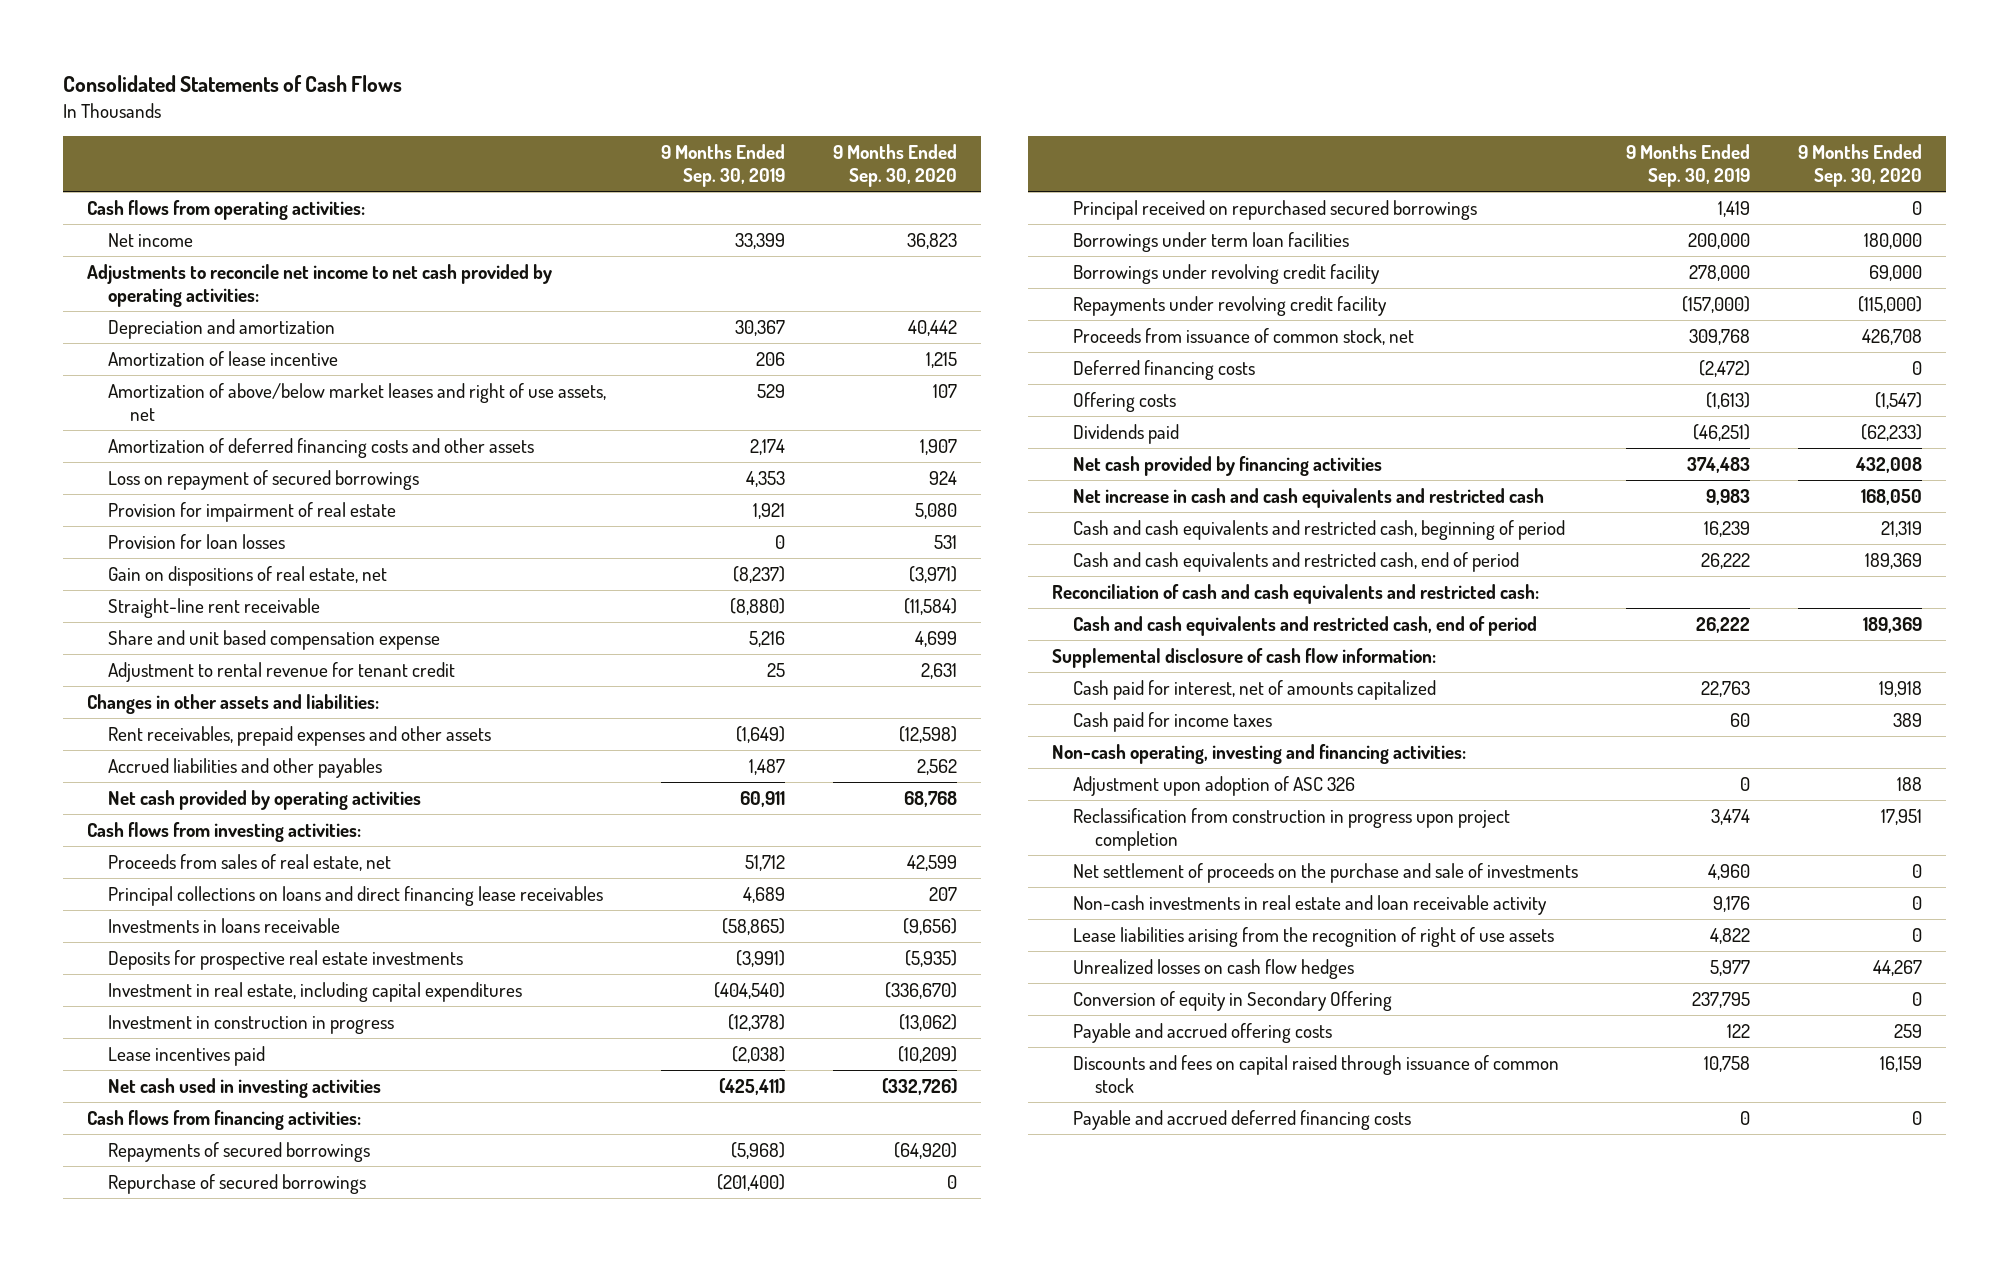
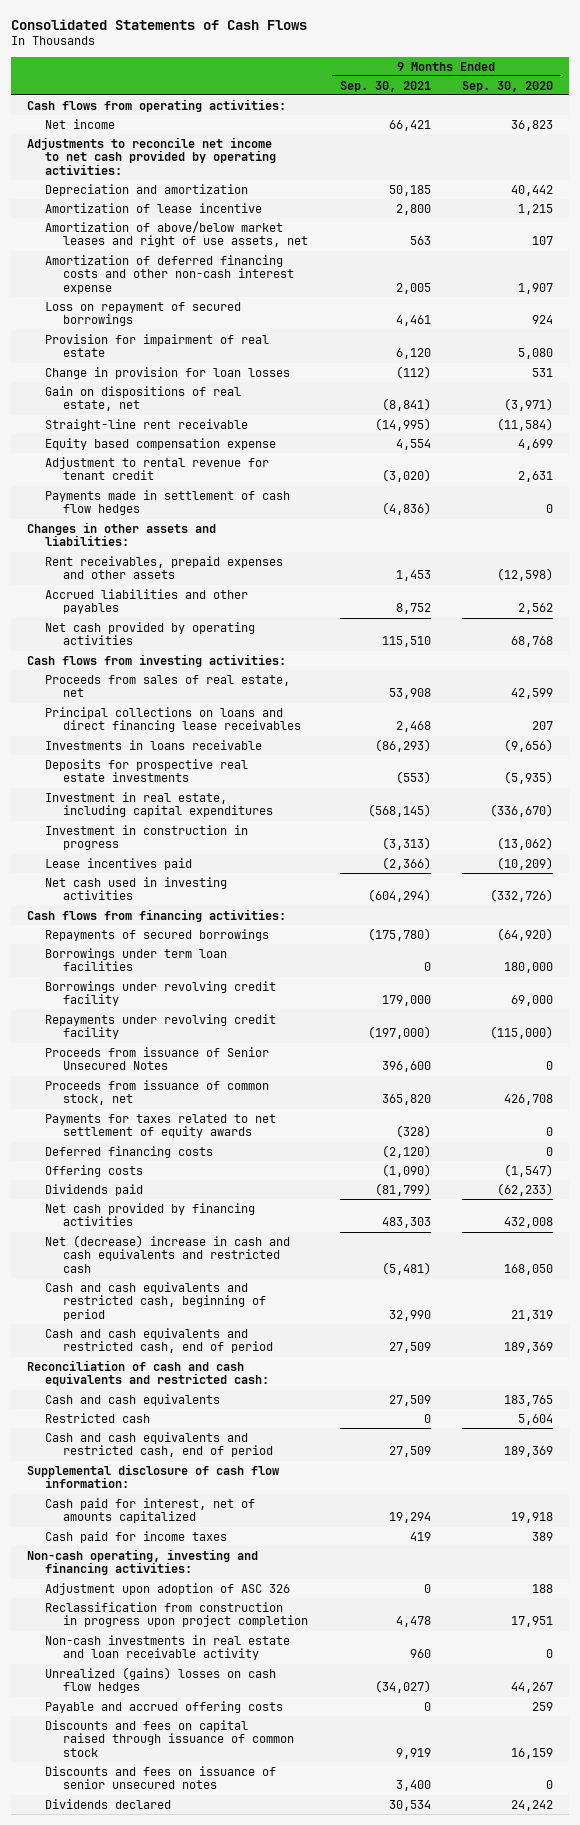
- | 9 Months Ended Sep. 30, 2019 | 9 Months Ended Sep. 30, 2020
+ | 9 Months Ended Sep. 30, 2021 | 9 Months Ended Sep. 30, 2020
- Amortization of deferred financing costs and other assets | 2,174 | 1,907
+ Amortization of deferred financing costs and other non-cash interest expense | 2,005 | 1,907
- Provision for loan losses | 0 | 531
+ Change in provision for loan losses | (112) | 531
- Share and unit based compensation expense | 5,216 | 4,699
+ Equity based compensation expense | 4,554 | 4,699
+ Payments made in settlement of cash flow hedges | (4,836) | 0
- Repurchase of secured borrowings | (201,400) | 0
- Principal received on repurchased secured borrowings | 1,419 | 0
+ Proceeds from issuance of Senior Unsecured Notes | 396,600 | 0
+ Payments for taxes related to net settlement of equity awards | (328) | 0
- Net increase in cash and cash equivalents and restricted cash | 9,983 | 168,050
+ Net (decrease) increase in cash and cash equivalents and restricted cash | (5,481) | 168,050
+ Cash and cash equivalents | 27,509 | 183,765
+ Restricted cash | 0 | 5,604
- Net settlement of proceeds on the purchase and sale of investments | 4,960 | 0
- Lease liabilities arising from the recognition of right of use assets | 4,822 | 0
- Unrealized losses on cash flow hedges | 5,977 | 44,267
- Conversion of equity in Secondary Offering | 237,795 | 0
+ Unrealized (gains) losses on cash flow hedges | (34,027) | 44,267
- Payable and accrued deferred financing costs | 0 | 0
+ Discounts and fees on issuance of senior unsecured notes | 3,400 | 0
+ Dividends declared | 30,534 | 24,242

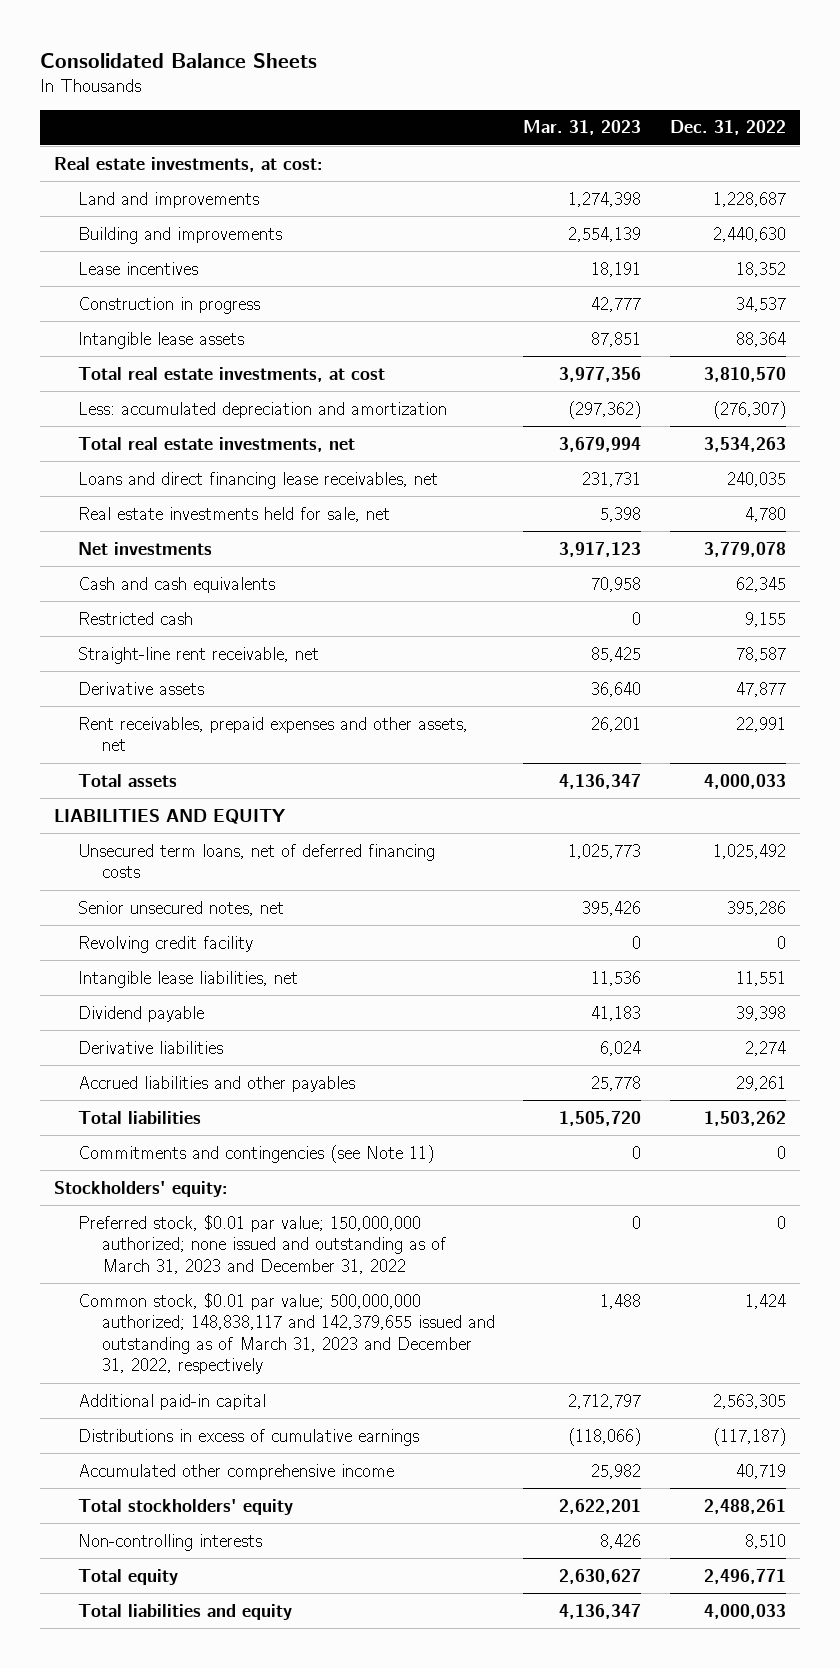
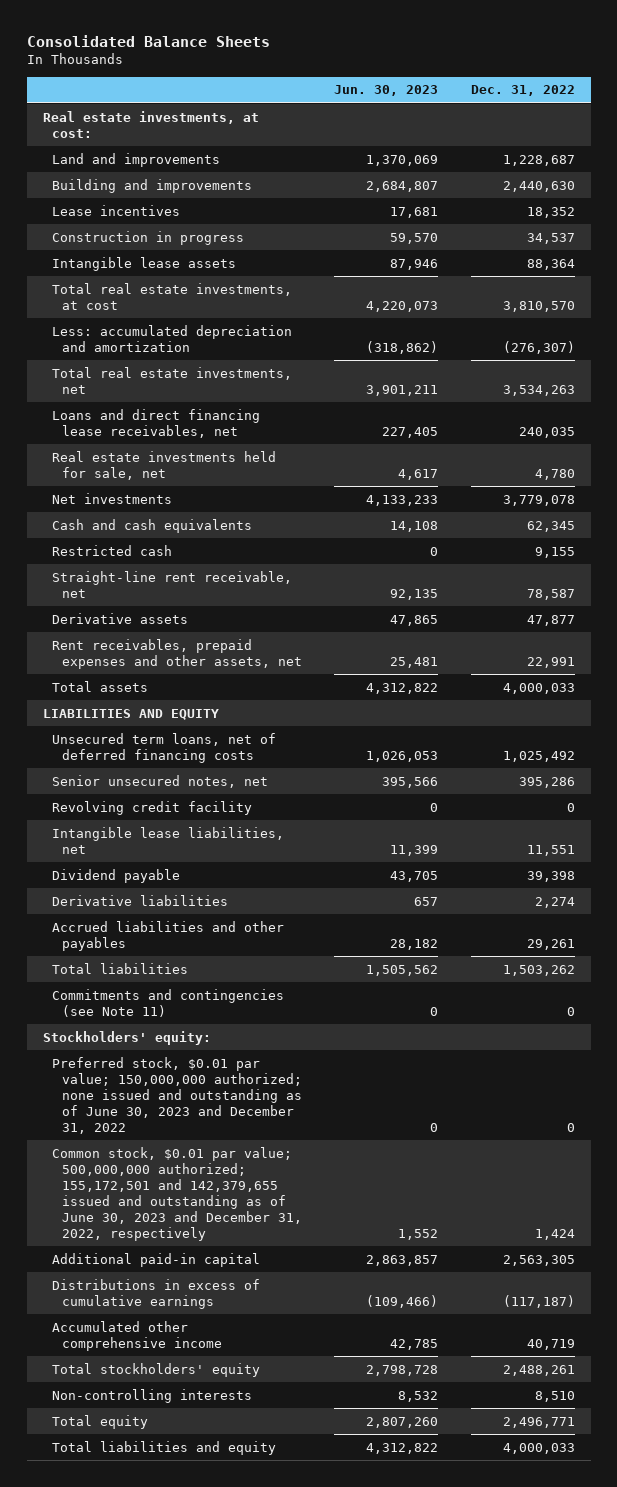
- | Mar. 31, 2023 | Dec. 31, 2022
+ | Jun. 30, 2023 | Dec. 31, 2022
- Preferred stock, $0.01 par value; 150,000,000 authorized; none issued and outstanding as of March 31, 2023 and December 31, 2022 | 0 | 0
- Common stock, $0.01 par value; 500,000,000 authorized; 148,838,117 and 142,379,655 issued and outstanding as of March 31, 2023 and December 31, 2022, respectively | 1,488 | 1,424
+ Preferred stock, $0.01 par value; 150,000,000 authorized; none issued and outstanding as of June 30, 2023 and December 31, 2022 | 0 | 0
+ Common stock, $0.01 par value; 500,000,000 authorized; 155,172,501 and 142,379,655 issued and outstanding as of June 30, 2023 and December 31, 2022, respectively | 1,552 | 1,424

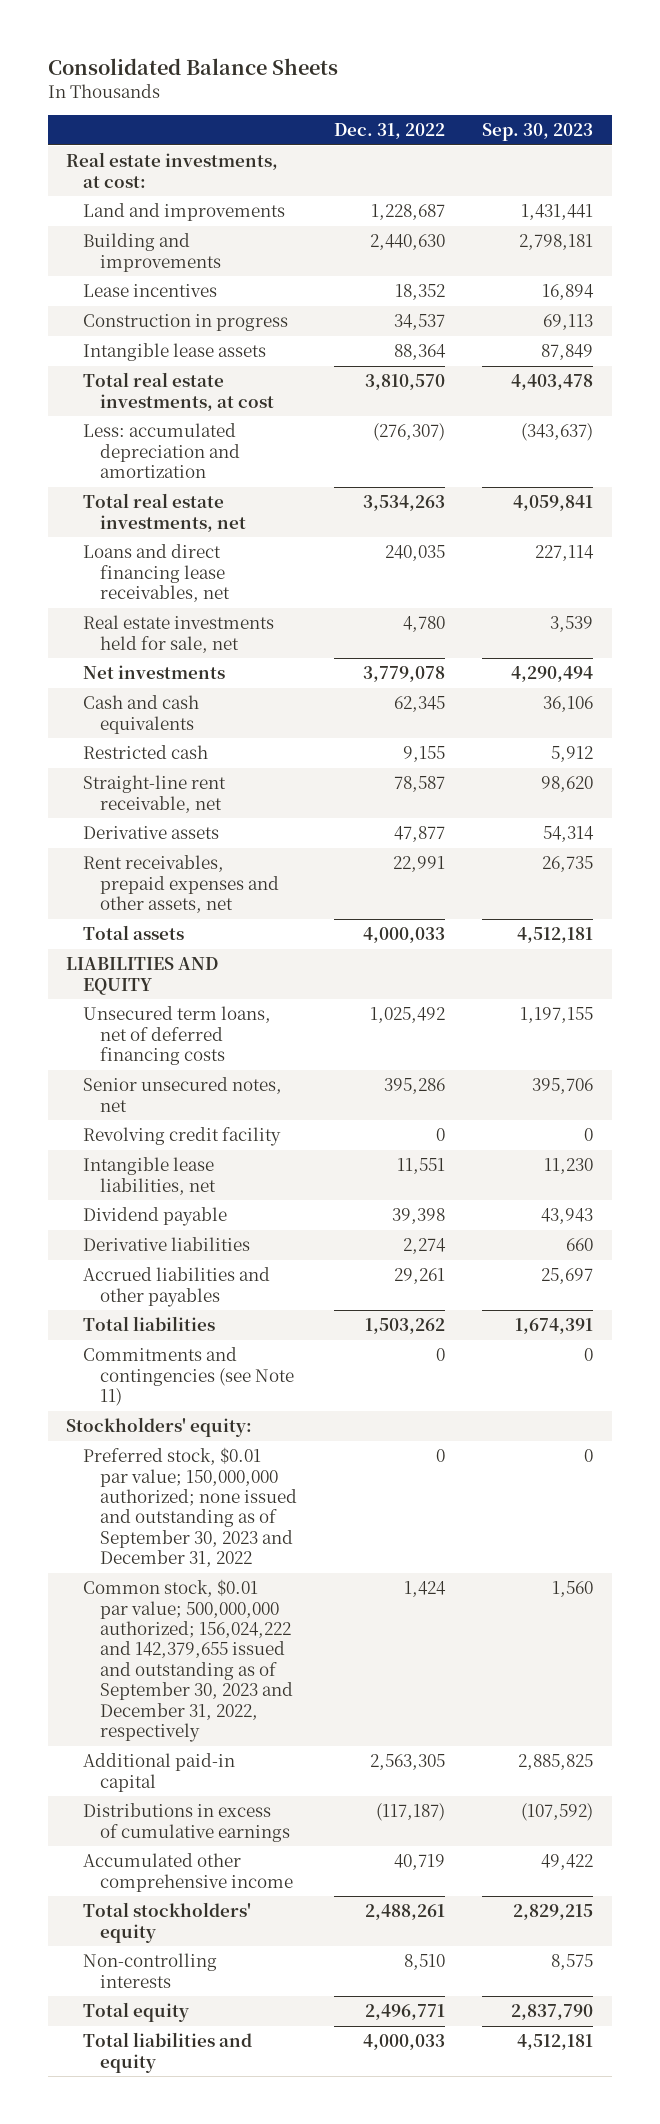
- | Jun. 30, 2023 | Dec. 31, 2022
+ | Dec. 31, 2022 | Sep. 30, 2023
- Preferred stock, $0.01 par value; 150,000,000 authorized; none issued and outstanding as of June 30, 2023 and December 31, 2022 | 0 | 0
- Common stock, $0.01 par value; 500,000,000 authorized; 155,172,501 and 142,379,655 issued and outstanding as of June 30, 2023 and December 31, 2022, respectively | 1,552 | 1,424
+ Preferred stock, $0.01 par value; 150,000,000 authorized; none issued and outstanding as of September 30, 2023 and December 31, 2022 | 0 | 0
+ Common stock, $0.01 par value; 500,000,000 authorized; 156,024,222 and 142,379,655 issued and outstanding as of September 30, 2023 and December 31, 2022, respectively | 1,424 | 1,560

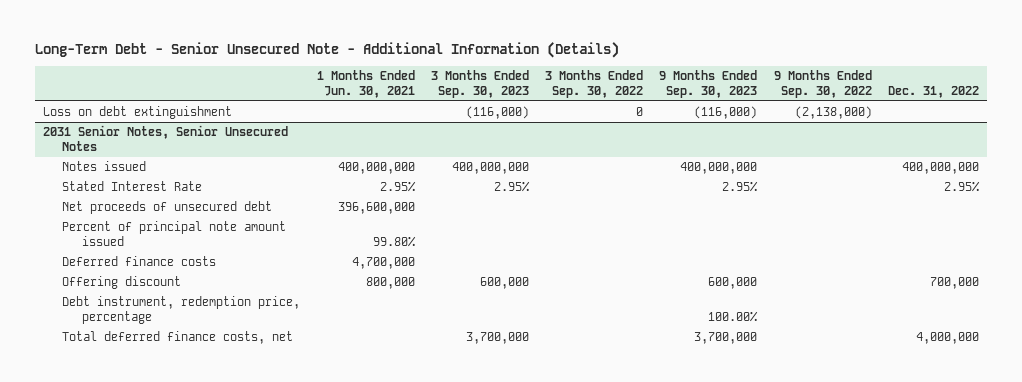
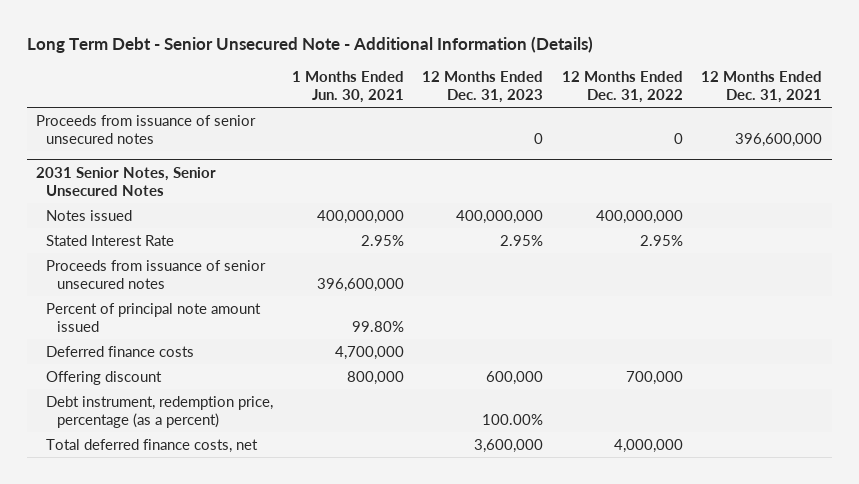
- Long-Term Debt - Senior Unsecured Note - Additional Information (Details)
+ Long Term Debt - Senior Unsecured Note - Additional Information (Details)
- | 1 Months Ended Jun. 30, 2021 | 3 Months Ended Sep. 30, 2023 | 3 Months Ended Sep. 30, 2022 | 9 Months Ended Sep. 30, 2023 | 9 Months Ended Sep. 30, 2022 | Dec. 31, 2022
+ | 1 Months Ended Jun. 30, 2021 | 12 Months Ended Dec. 31, 2023 | 12 Months Ended Dec. 31, 2022 | 12 Months Ended Dec. 31, 2021
- Loss on debt extinguishment | | (116,000) | 0 | (116,000) | (2,138,000) |
+ Proceeds from issuance of senior unsecured notes | | 0 | 0 | 396,600,000
@ 2031 Senior Notes, Senior Unsecured Notes
- Net proceeds of unsecured debt | 396,600,000 | | | | |
+ Proceeds from issuance of senior unsecured notes | 396,600,000 | | |
- Debt instrument, redemption price, percentage | | | | 100.00% | |
+ Debt instrument, redemption price, percentage (as a percent) | | 100.00% | |

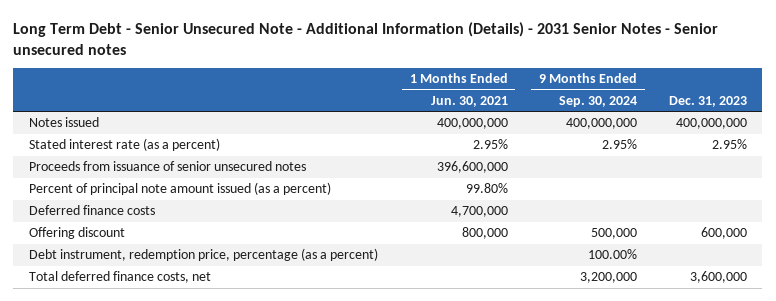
- Long Term Debt - Senior Unsecured Note - Additional Information (Details)
+ Long Term Debt - Senior Unsecured Note - Additional Information (Details) - 2031 Senior Notes - Senior unsecured notes
- | 1 Months Ended Jun. 30, 2021 | 12 Months Ended Dec. 31, 2023 | 12 Months Ended Dec. 31, 2022 | 12 Months Ended Dec. 31, 2021
+ | 1 Months Ended Jun. 30, 2021 | 9 Months Ended Sep. 30, 2024 | Dec. 31, 2023
- Proceeds from issuance of senior unsecured notes | | 0 | 0 | 396,600,000
- 2031 Senior Notes, Senior Unsecured Notes
- Stated Interest Rate | 2.95% | 2.95% | 2.95% |
+ Stated interest rate (as a percent) | 2.95% | 2.95% | 2.95%
- Percent of principal note amount issued | 99.80% | | |
+ Percent of principal note amount issued (as a percent) | 99.80% | |

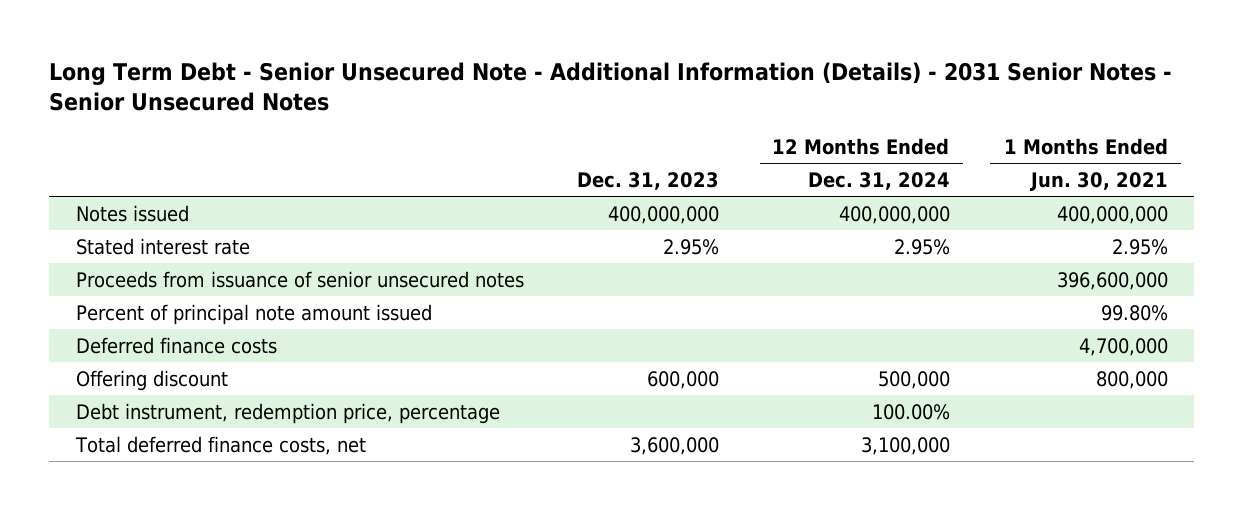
- Long Term Debt - Senior Unsecured Note - Additional Information (Details) - 2031 Senior Notes - Senior unsecured notes
+ Long Term Debt - Senior Unsecured Note - Additional Information (Details) - 2031 Senior Notes - Senior Unsecured Notes
- | 1 Months Ended Jun. 30, 2021 | 9 Months Ended Sep. 30, 2024 | Dec. 31, 2023
+ | Dec. 31, 2023 | 12 Months Ended Dec. 31, 2024 | 1 Months Ended Jun. 30, 2021
- Stated interest rate (as a percent) | 2.95% | 2.95% | 2.95%
+ Stated interest rate | 2.95% | 2.95% | 2.95%
- Percent of principal note amount issued (as a percent) | 99.80% | |
+ Percent of principal note amount issued | | | 99.80%
- Debt instrument, redemption price, percentage (as a percent) | | 100.00% |
+ Debt instrument, redemption price, percentage | | 100.00% |

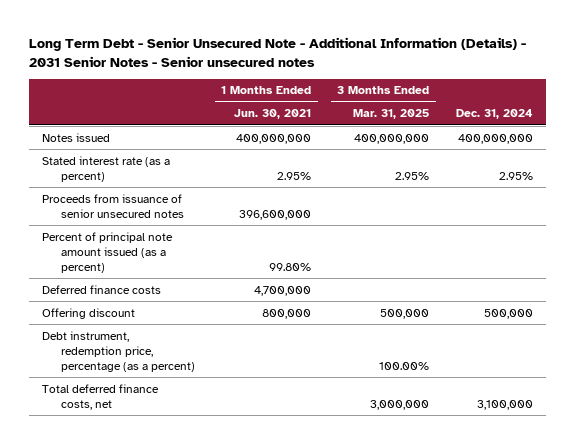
- Long Term Debt - Senior Unsecured Note - Additional Information (Details) - 2031 Senior Notes - Senior Unsecured Notes
+ Long Term Debt - Senior Unsecured Note - Additional Information (Details) - 2031 Senior Notes - Senior unsecured notes
- | Dec. 31, 2023 | 12 Months Ended Dec. 31, 2024 | 1 Months Ended Jun. 30, 2021
+ | 1 Months Ended Jun. 30, 2021 | 3 Months Ended Mar. 31, 2025 | Dec. 31, 2024
- Stated interest rate | 2.95% | 2.95% | 2.95%
+ Stated interest rate (as a percent) | 2.95% | 2.95% | 2.95%
- Percent of principal note amount issued | | | 99.80%
+ Percent of principal note amount issued (as a percent) | 99.80% | |
- Debt instrument, redemption price, percentage | | 100.00% |
+ Debt instrument, redemption price, percentage (as a percent) | | 100.00% |

